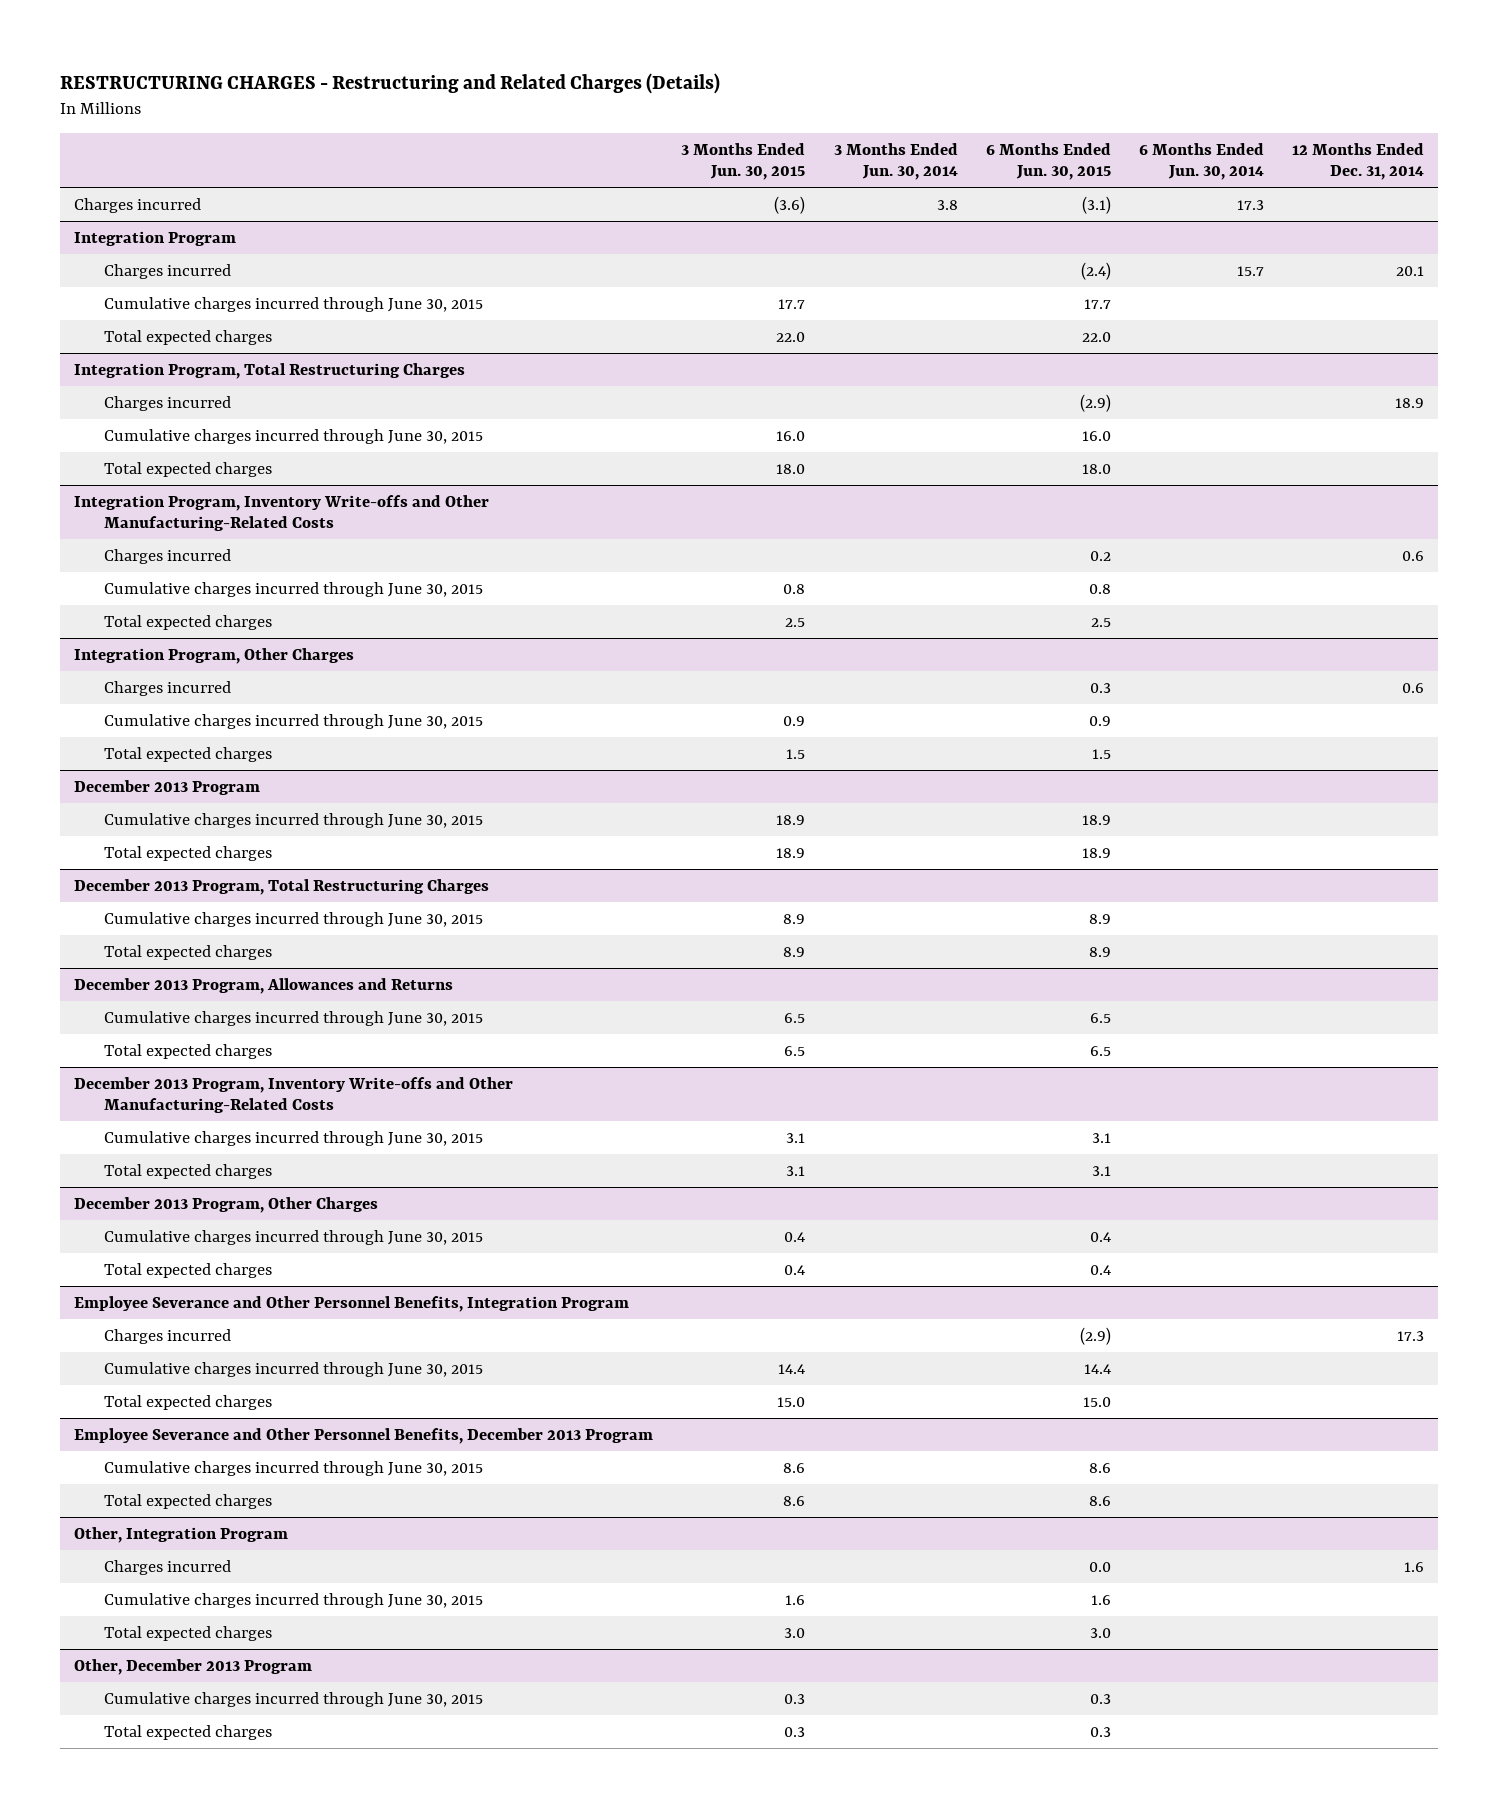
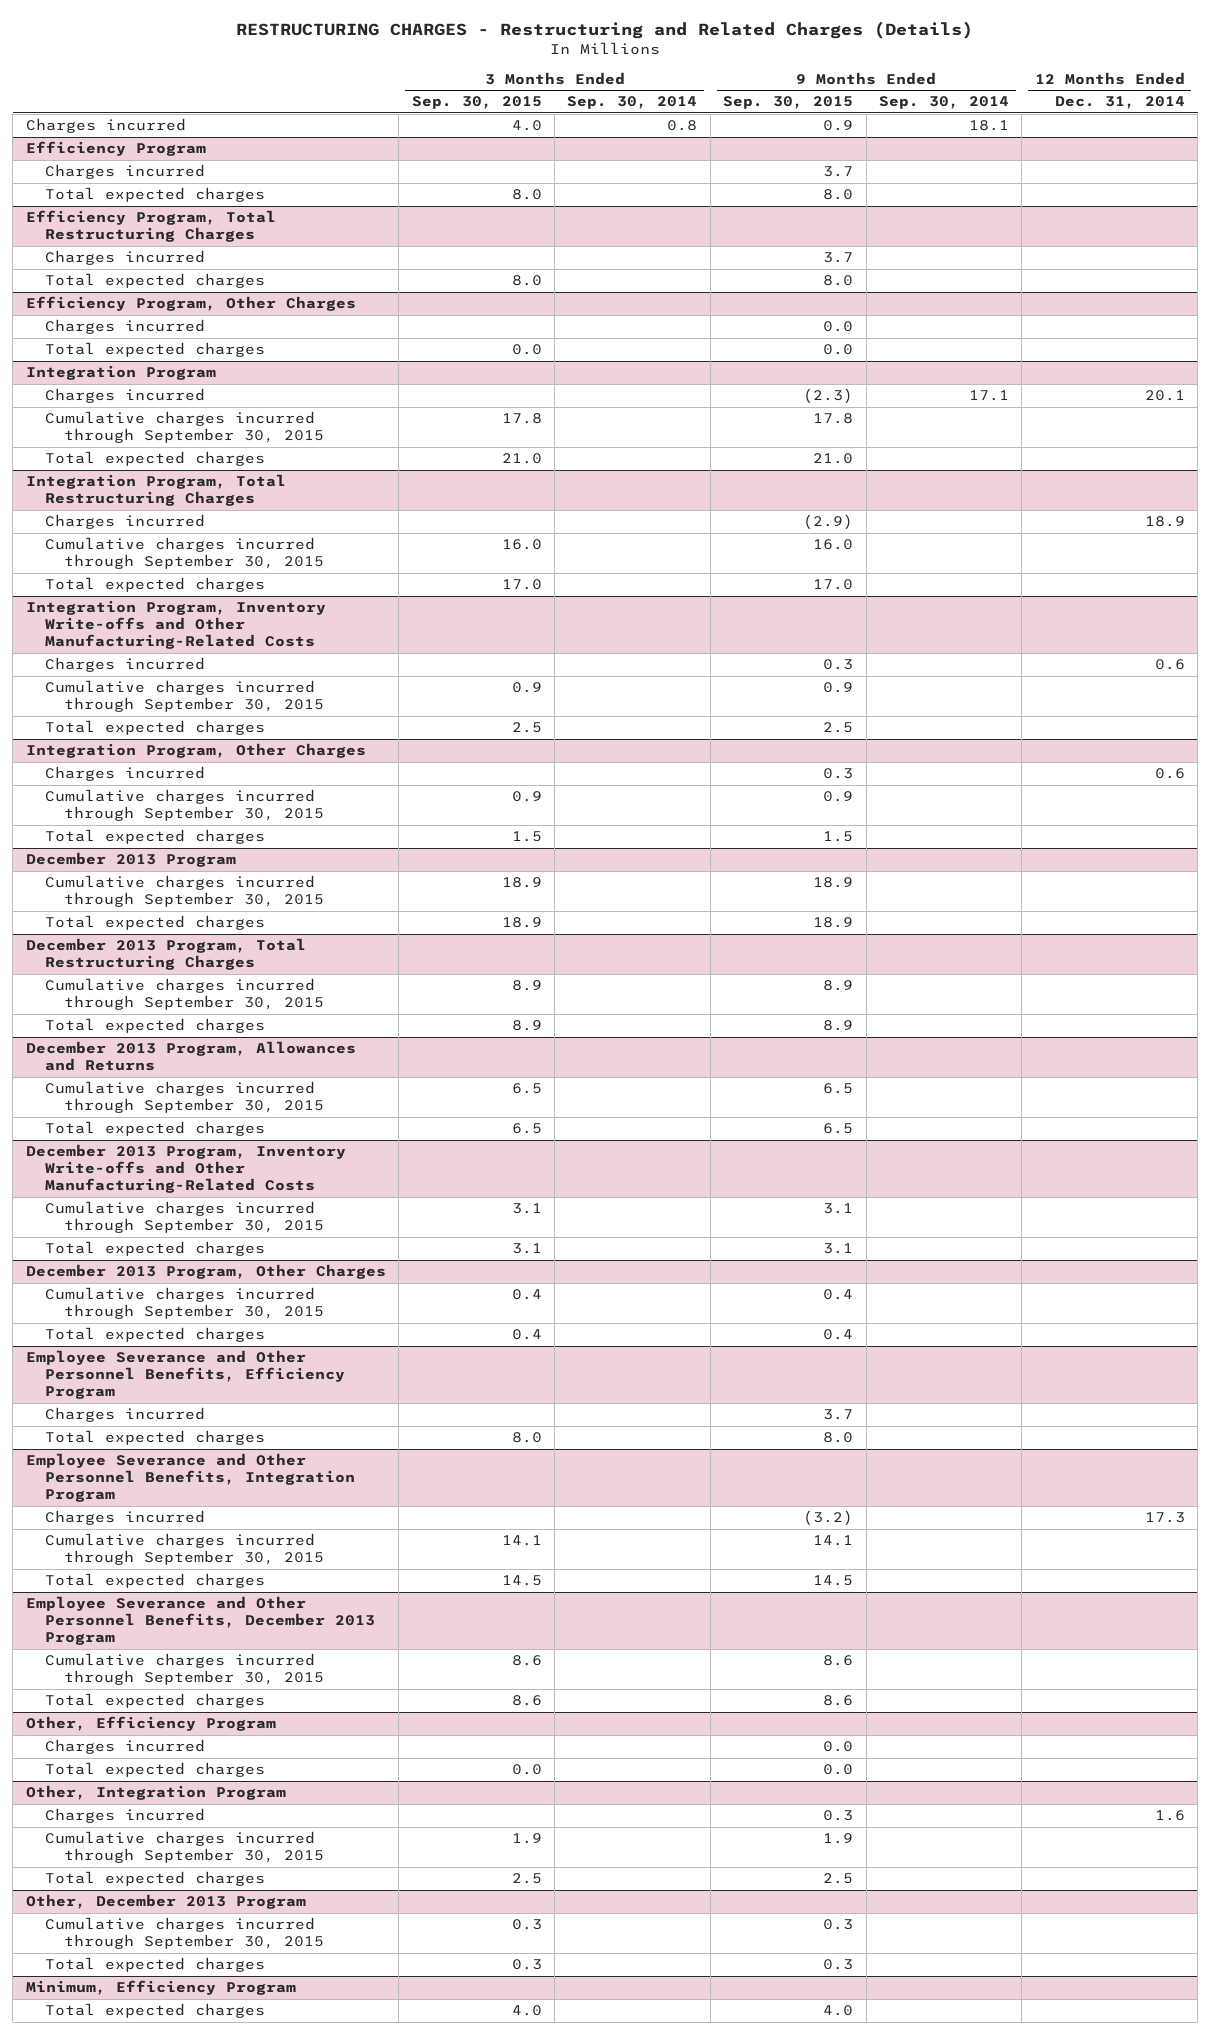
- | 3 Months Ended Jun. 30, 2015 | 3 Months Ended Jun. 30, 2014 | 6 Months Ended Jun. 30, 2015 | 6 Months Ended Jun. 30, 2014 | 12 Months Ended Dec. 31, 2014
+ | 3 Months Ended Sep. 30, 2015 | 3 Months Ended Sep. 30, 2014 | 9 Months Ended Sep. 30, 2015 | 9 Months Ended Sep. 30, 2014 | 12 Months Ended Dec. 31, 2014
+ Efficiency Program
+ Charges incurred | | | 3.7 | |
+ Total expected charges | 8.0 | | 8.0 | |
+ Efficiency Program, Total Restructuring Charges
+ Charges incurred | | | 3.7 | |
+ Total expected charges | 8.0 | | 8.0 | |
+ Efficiency Program, Other Charges
+ Charges incurred | | | 0.0 | |
+ Total expected charges | 0.0 | | 0.0 | |
@ Integration Program
- Cumulative charges incurred through June 30, 2015 | 17.7 | | 17.7 | |
+ Cumulative charges incurred through September 30, 2015 | 17.8 | | 17.8 | |
@ Integration Program, Total Restructuring Charges
- Cumulative charges incurred through June 30, 2015 | 16.0 | | 16.0 | |
+ Cumulative charges incurred through September 30, 2015 | 16.0 | | 16.0 | |
@ Integration Program, Inventory Write-offs and Other Manufacturing-Related Costs
- Cumulative charges incurred through June 30, 2015 | 0.8 | | 0.8 | |
+ Cumulative charges incurred through September 30, 2015 | 0.9 | | 0.9 | |
@ Integration Program, Other Charges
- Cumulative charges incurred through June 30, 2015 | 0.9 | | 0.9 | |
+ Cumulative charges incurred through September 30, 2015 | 0.9 | | 0.9 | |
@ December 2013 Program
- Cumulative charges incurred through June 30, 2015 | 18.9 | | 18.9 | |
+ Cumulative charges incurred through September 30, 2015 | 18.9 | | 18.9 | |
@ December 2013 Program, Total Restructuring Charges
- Cumulative charges incurred through June 30, 2015 | 8.9 | | 8.9 | |
+ Cumulative charges incurred through September 30, 2015 | 8.9 | | 8.9 | |
@ December 2013 Program, Allowances and Returns
- Cumulative charges incurred through June 30, 2015 | 6.5 | | 6.5 | |
+ Cumulative charges incurred through September 30, 2015 | 6.5 | | 6.5 | |
@ December 2013 Program, Inventory Write-offs and Other Manufacturing-Related Costs
- Cumulative charges incurred through June 30, 2015 | 3.1 | | 3.1 | |
+ Cumulative charges incurred through September 30, 2015 | 3.1 | | 3.1 | |
@ December 2013 Program, Other Charges
- Cumulative charges incurred through June 30, 2015 | 0.4 | | 0.4 | |
+ Cumulative charges incurred through September 30, 2015 | 0.4 | | 0.4 | |
+ Employee Severance and Other Personnel Benefits, Efficiency Program
+ Charges incurred | | | 3.7 | |
+ Total expected charges | 8.0 | | 8.0 | |
@ Employee Severance and Other Personnel Benefits, Integration Program
- Cumulative charges incurred through June 30, 2015 | 14.4 | | 14.4 | |
+ Cumulative charges incurred through September 30, 2015 | 14.1 | | 14.1 | |
@ Employee Severance and Other Personnel Benefits, December 2013 Program
- Cumulative charges incurred through June 30, 2015 | 8.6 | | 8.6 | |
+ Cumulative charges incurred through September 30, 2015 | 8.6 | | 8.6 | |
+ Other, Efficiency Program
+ Charges incurred | | | 0.0 | |
+ Total expected charges | 0.0 | | 0.0 | |
@ Other, Integration Program
- Cumulative charges incurred through June 30, 2015 | 1.6 | | 1.6 | |
+ Cumulative charges incurred through September 30, 2015 | 1.9 | | 1.9 | |
@ Other, December 2013 Program
- Cumulative charges incurred through June 30, 2015 | 0.3 | | 0.3 | |
+ Cumulative charges incurred through September 30, 2015 | 0.3 | | 0.3 | |
+ Minimum, Efficiency Program
+ Total expected charges | 4.0 | | 4.0 | |

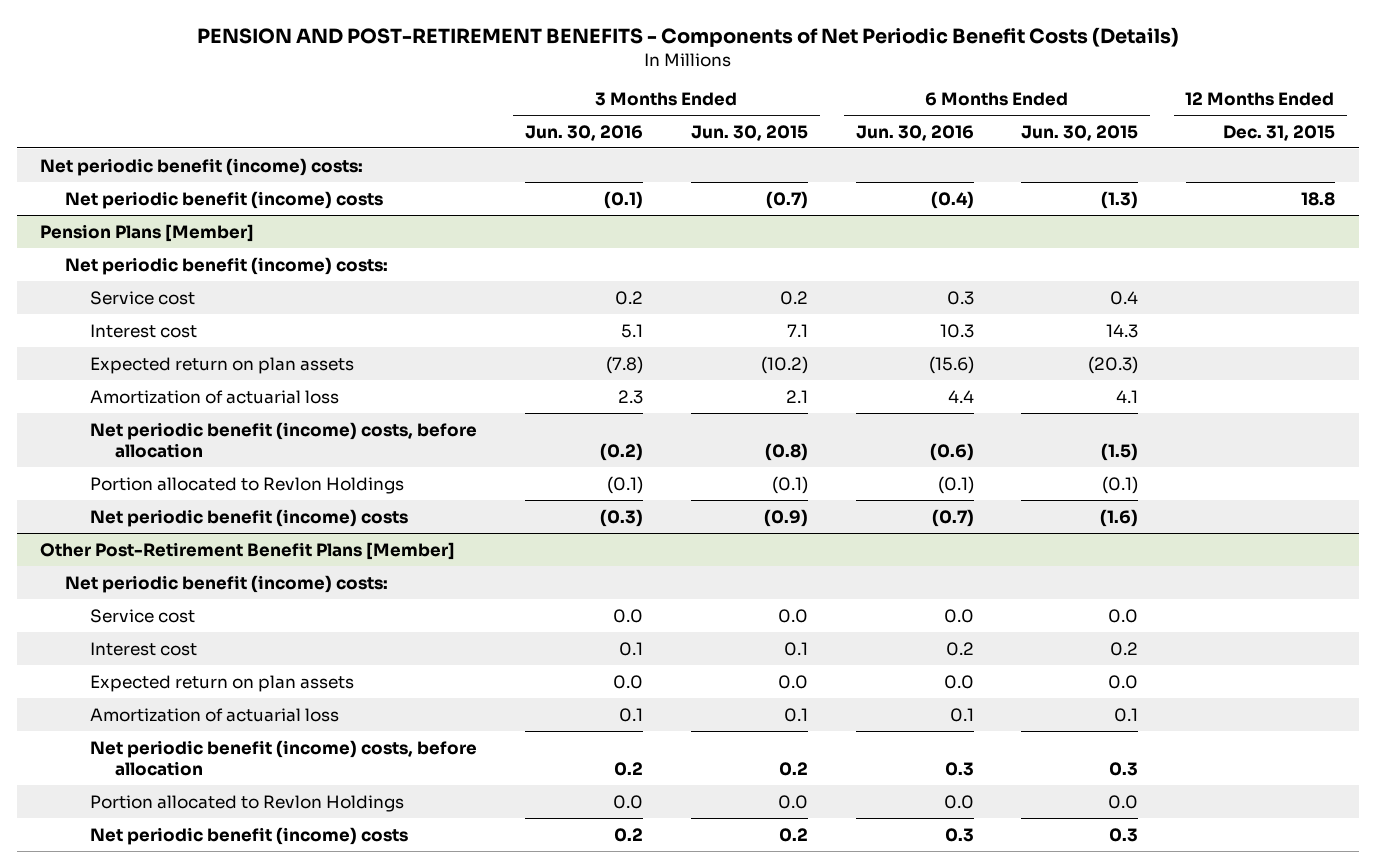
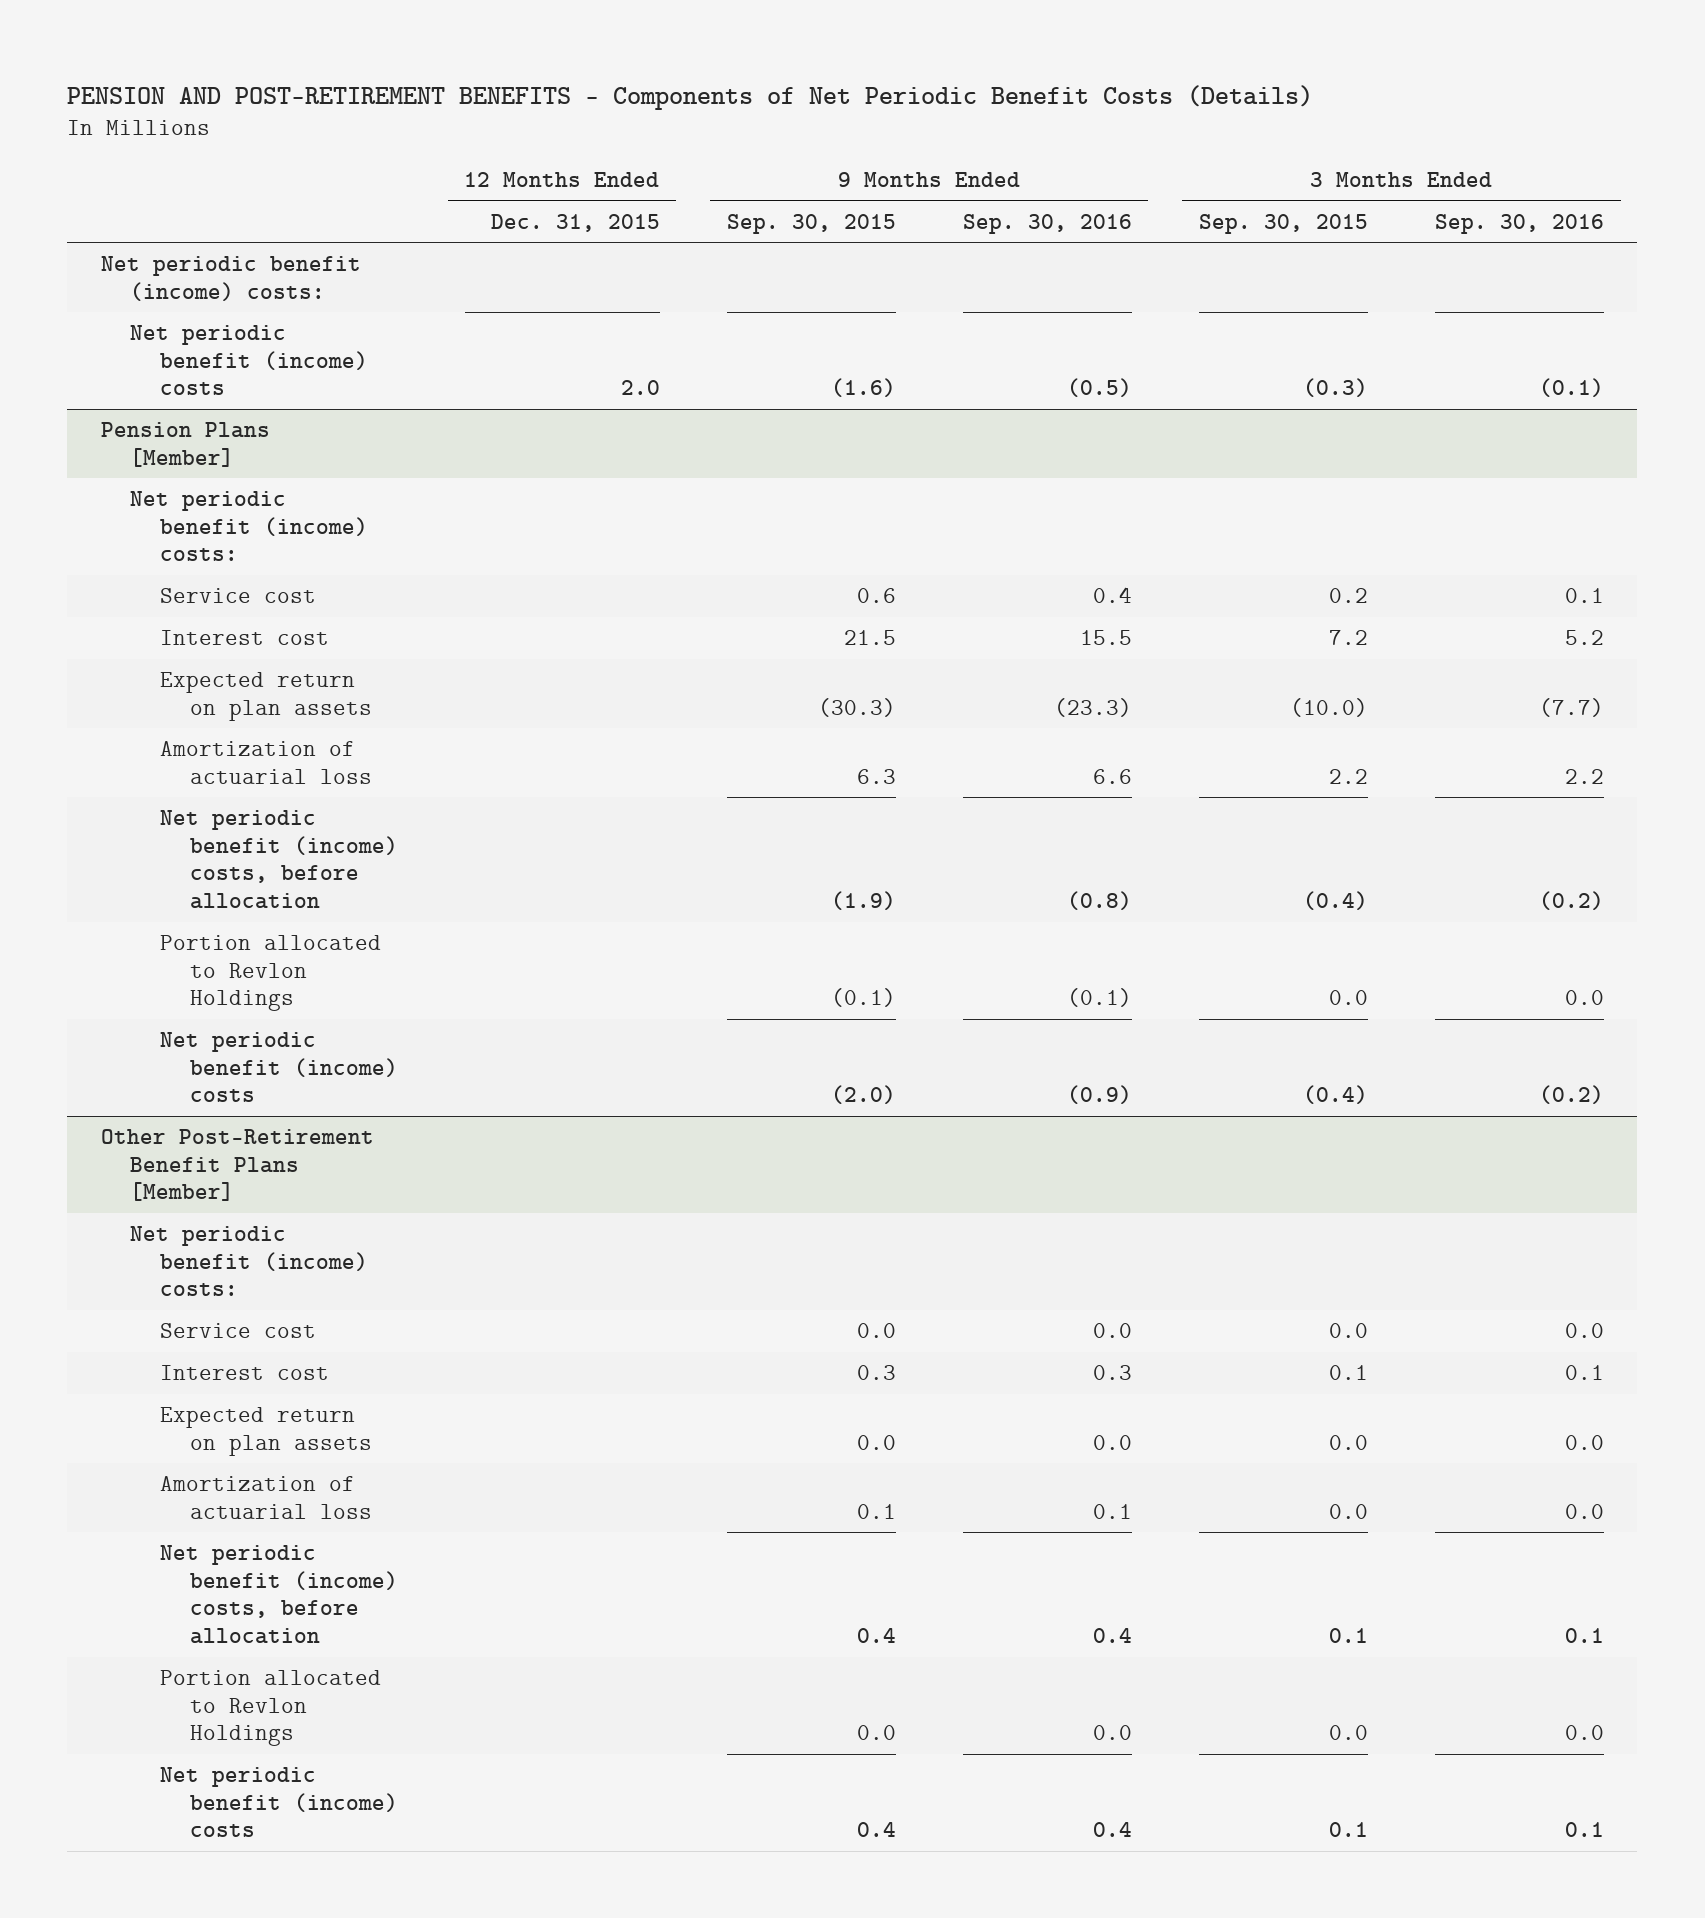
- | 3 Months Ended Jun. 30, 2016 | 3 Months Ended Jun. 30, 2015 | 6 Months Ended Jun. 30, 2016 | 6 Months Ended Jun. 30, 2015 | 12 Months Ended Dec. 31, 2015
+ | 12 Months Ended Dec. 31, 2015 | 9 Months Ended Sep. 30, 2015 | 9 Months Ended Sep. 30, 2016 | 3 Months Ended Sep. 30, 2015 | 3 Months Ended Sep. 30, 2016
- Net periodic benefit (income) costs | (0.1) | (0.7) | (0.4) | (1.3) | 18.8
+ Net periodic benefit (income) costs | 2.0 | (1.6) | (0.5) | (0.3) | (0.1)

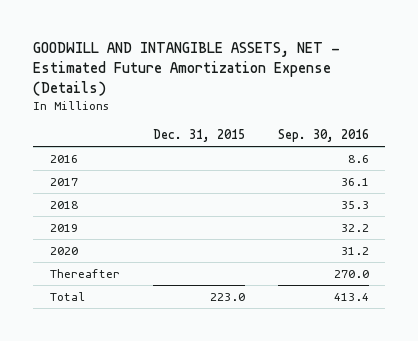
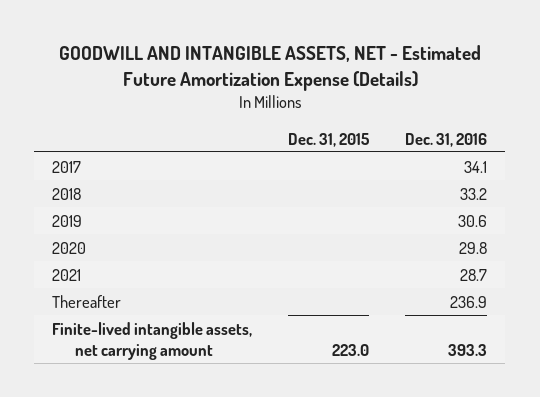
- | Dec. 31, 2015 | Sep. 30, 2016
+ | Dec. 31, 2015 | Dec. 31, 2016
- 2016 | | 8.6
+ 2021 | | 28.7
- Total | 223.0 | 413.4
+ Finite-lived intangible assets, net carrying amount | 223.0 | 393.3

